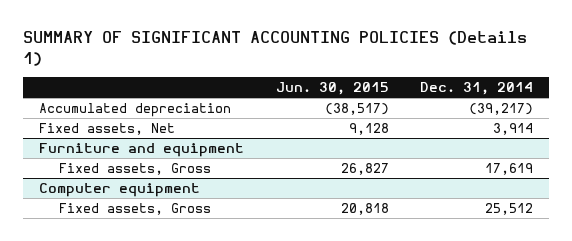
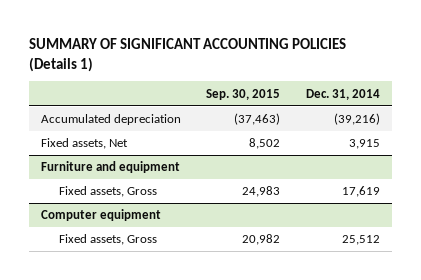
- | Jun. 30, 2015 | Dec. 31, 2014
+ | Sep. 30, 2015 | Dec. 31, 2014
- Accumulated depreciation | (38,517) | (39,217)
- Fixed assets, Net | 9,128 | 3,914
+ Accumulated depreciation | (37,463) | (39,216)
+ Fixed assets, Net | 8,502 | 3,915

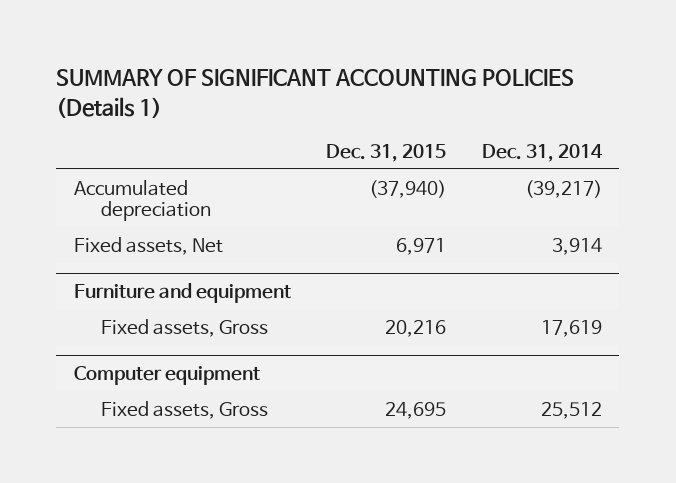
- | Sep. 30, 2015 | Dec. 31, 2014
+ | Dec. 31, 2015 | Dec. 31, 2014
- Accumulated depreciation | (37,463) | (39,216)
- Fixed assets, Net | 8,502 | 3,915
+ Accumulated depreciation | (37,940) | (39,217)
+ Fixed assets, Net | 6,971 | 3,914

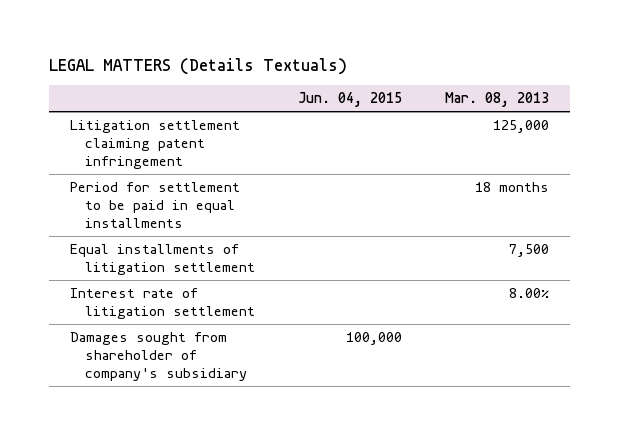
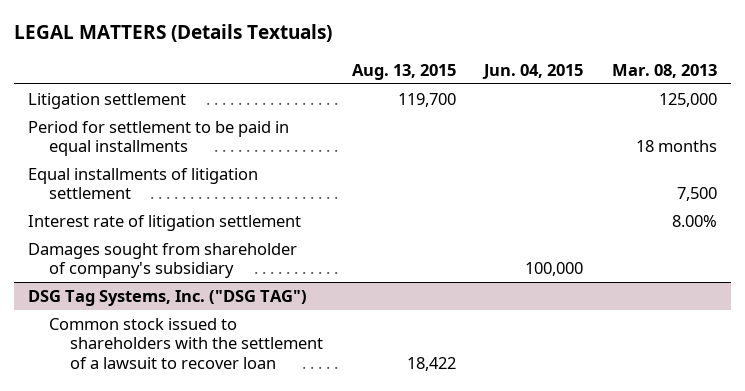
- | Jun. 04, 2015 | Mar. 08, 2013
+ | Aug. 13, 2015 | Jun. 04, 2015 | Mar. 08, 2013
- Litigation settlement claiming patent infringement | | 125,000
+ Litigation settlement | 119,700 | | 125,000
+ DSG Tag Systems, Inc. ("DSG TAG")
+ Common stock issued to shareholders with the settlement of a lawsuit to recover loan | 18,422 | |

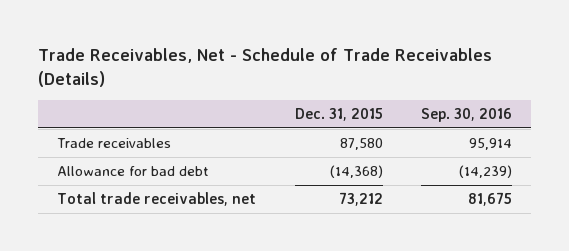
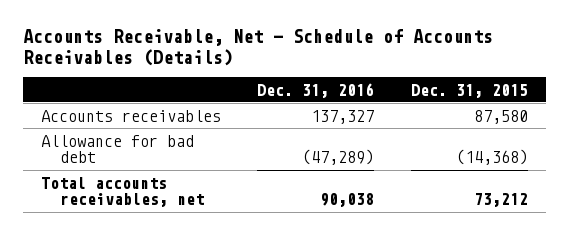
- Trade Receivables, Net - Schedule of Trade Receivables (Details)
+ Accounts Receivable, Net - Schedule of Accounts Receivables (Details)
- | Dec. 31, 2015 | Sep. 30, 2016
+ | Dec. 31, 2016 | Dec. 31, 2015
- Trade receivables | 87,580 | 95,914
+ Accounts receivables | 137,327 | 87,580
- Total trade receivables, net | 73,212 | 81,675
+ Total accounts receivables, net | 90,038 | 73,212

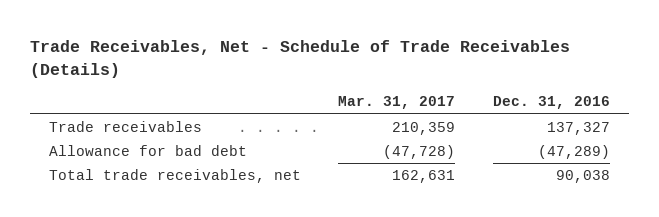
- Accounts Receivable, Net - Schedule of Accounts Receivables (Details)
+ Trade Receivables, Net - Schedule of Trade Receivables (Details)
- | Dec. 31, 2016 | Dec. 31, 2015
+ | Mar. 31, 2017 | Dec. 31, 2016
- Accounts receivables | 137,327 | 87,580
+ Trade receivables | 210,359 | 137,327
- Total accounts receivables, net | 90,038 | 73,212
+ Total trade receivables, net | 162,631 | 90,038

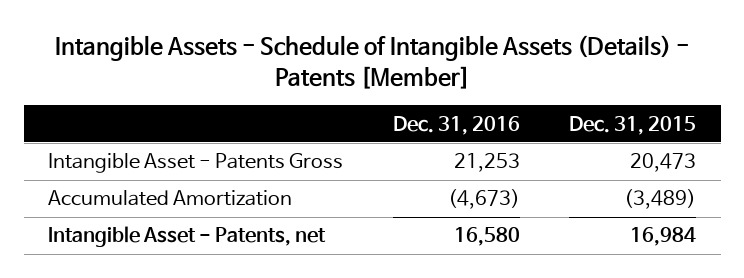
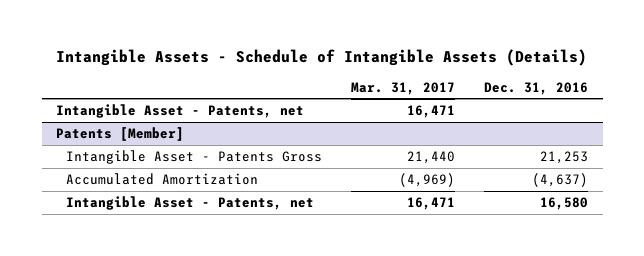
- Intangible Assets - Schedule of Intangible Assets (Details) - Patents [Member]
+ Intangible Assets - Schedule of Intangible Assets (Details)
- | Dec. 31, 2016 | Dec. 31, 2015
+ | Mar. 31, 2017 | Dec. 31, 2016
+ Intangible Asset - Patents, net | 16,471 |
+ Patents [Member]
- Accumulated Amortization | (4,673) | (3,489)
+ Accumulated Amortization | (4,969) | (4,637)

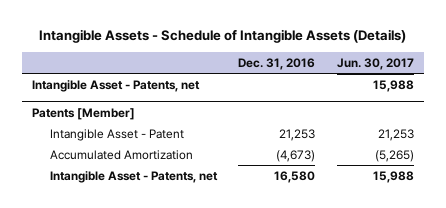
- | Mar. 31, 2017 | Dec. 31, 2016
+ | Dec. 31, 2016 | Jun. 30, 2017
@ Patents [Member]
- Intangible Asset - Patents Gross | 21,440 | 21,253
- Accumulated Amortization | (4,969) | (4,637)
+ Intangible Asset - Patent | 21,253 | 21,253
+ Accumulated Amortization | (4,673) | (5,265)

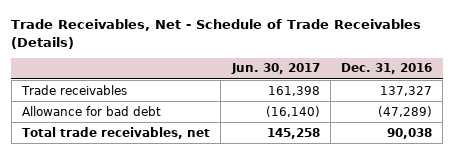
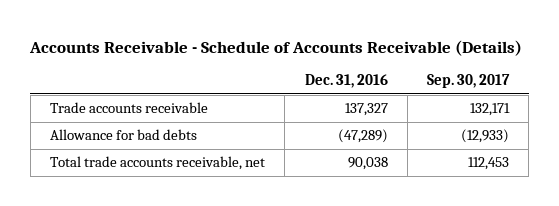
- Trade Receivables, Net - Schedule of Trade Receivables (Details)
+ Accounts Receivable - Schedule of Accounts Receivable (Details)
- | Jun. 30, 2017 | Dec. 31, 2016
+ | Dec. 31, 2016 | Sep. 30, 2017
- Trade receivables | 161,398 | 137,327
- Allowance for bad debt | (16,140) | (47,289)
- Total trade receivables, net | 145,258 | 90,038
+ Trade accounts receivable | 137,327 | 132,171
+ Allowance for bad debts | (47,289) | (12,933)
+ Total trade accounts receivable, net | 90,038 | 112,453

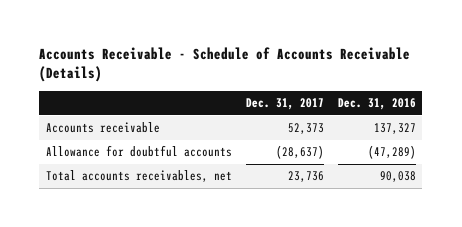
- | Dec. 31, 2016 | Sep. 30, 2017
+ | Dec. 31, 2017 | Dec. 31, 2016
- Trade accounts receivable | 137,327 | 132,171
- Allowance for bad debts | (47,289) | (12,933)
- Total trade accounts receivable, net | 90,038 | 112,453
+ Accounts receivable | 52,373 | 137,327
+ Allowance for doubtful accounts | (28,637) | (47,289)
+ Total accounts receivables, net | 23,736 | 90,038

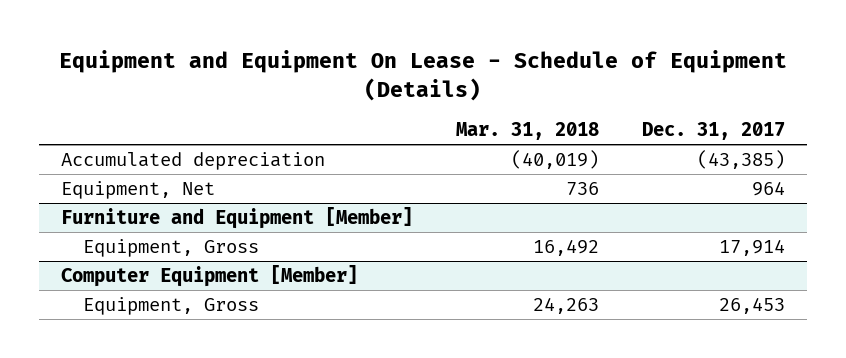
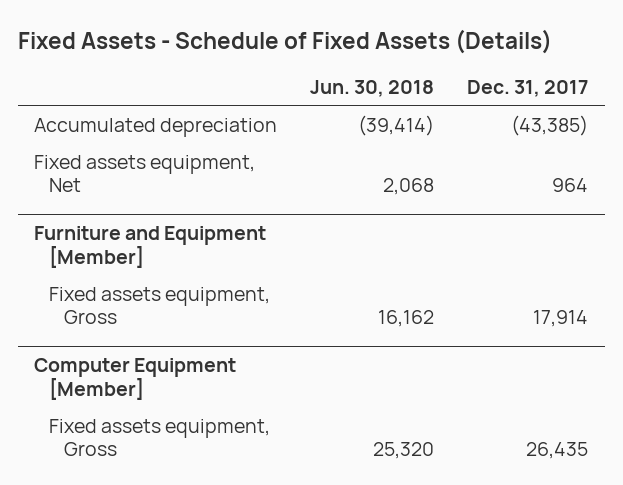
- Equipment and Equipment On Lease - Schedule of Equipment (Details)
+ Fixed Assets - Schedule of Fixed Assets (Details)
- | Mar. 31, 2018 | Dec. 31, 2017
+ | Jun. 30, 2018 | Dec. 31, 2017
- Equipment, Net | 736 | 964
+ Fixed assets equipment, Net | 2,068 | 964
@ Furniture and Equipment [Member]
- Equipment, Gross | 16,492 | 17,914
+ Fixed assets equipment, Gross | 16,162 | 17,914
@ Computer Equipment [Member]
- Equipment, Gross | 24,263 | 26,453
+ Fixed assets equipment, Gross | 25,320 | 26,435

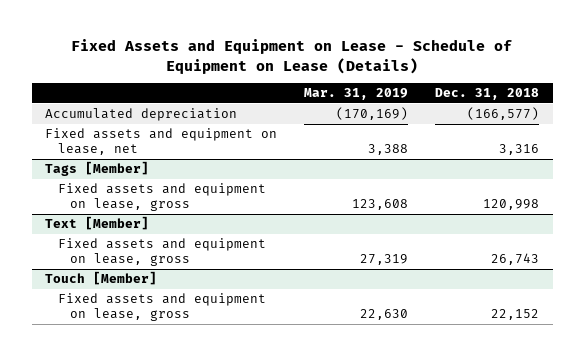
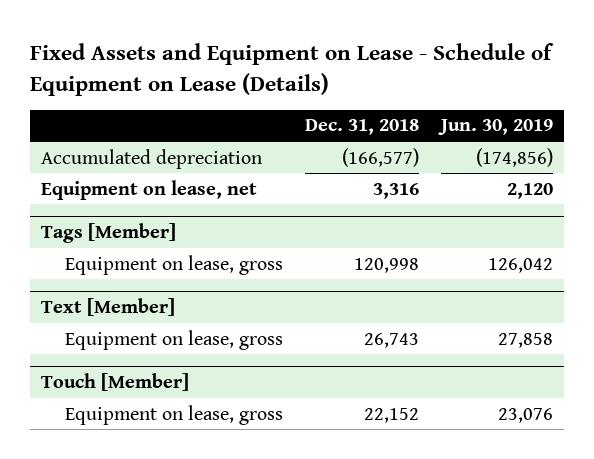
- | Mar. 31, 2019 | Dec. 31, 2018
+ | Dec. 31, 2018 | Jun. 30, 2019
- Fixed assets and equipment on lease, net | 3,388 | 3,316
+ Equipment on lease, net | 3,316 | 2,120
@ Tags [Member]
- Fixed assets and equipment on lease, gross | 123,608 | 120,998
+ Equipment on lease, gross | 120,998 | 126,042
@ Text [Member]
- Fixed assets and equipment on lease, gross | 27,319 | 26,743
+ Equipment on lease, gross | 26,743 | 27,858
@ Touch [Member]
- Fixed assets and equipment on lease, gross | 22,630 | 22,152
+ Equipment on lease, gross | 22,152 | 23,076

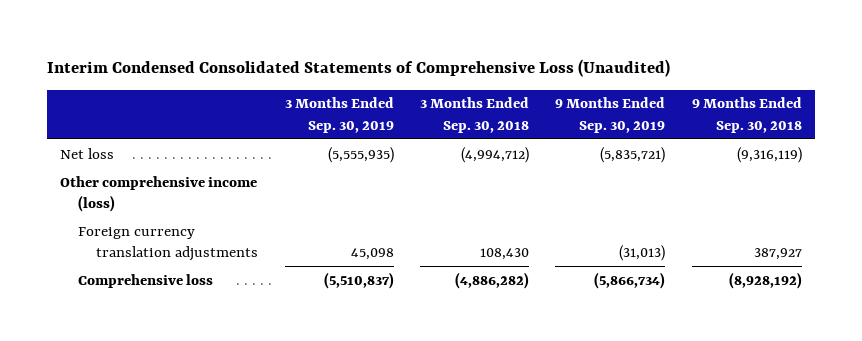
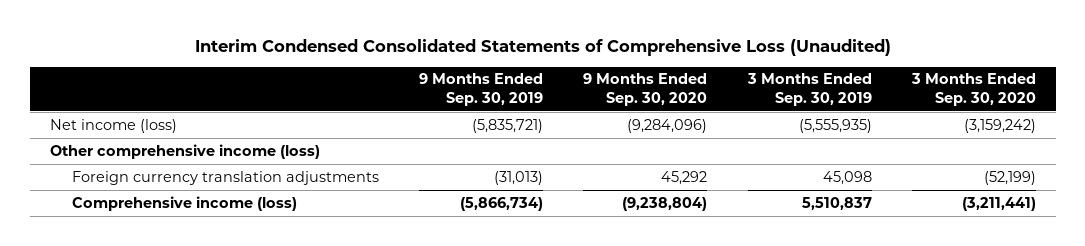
- | 3 Months Ended Sep. 30, 2019 | 3 Months Ended Sep. 30, 2018 | 9 Months Ended Sep. 30, 2019 | 9 Months Ended Sep. 30, 2018
+ | 9 Months Ended Sep. 30, 2019 | 9 Months Ended Sep. 30, 2020 | 3 Months Ended Sep. 30, 2019 | 3 Months Ended Sep. 30, 2020
- Net loss | (5,555,935) | (4,994,712) | (5,835,721) | (9,316,119)
+ Net income (loss) | (5,835,721) | (9,284,096) | (5,555,935) | (3,159,242)
- Comprehensive loss | (5,510,837) | (4,886,282) | (5,866,734) | (8,928,192)
+ Comprehensive income (loss) | (5,866,734) | (9,238,804) | 5,510,837 | (3,211,441)

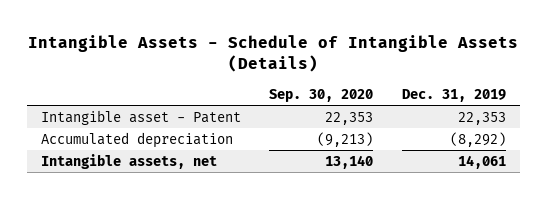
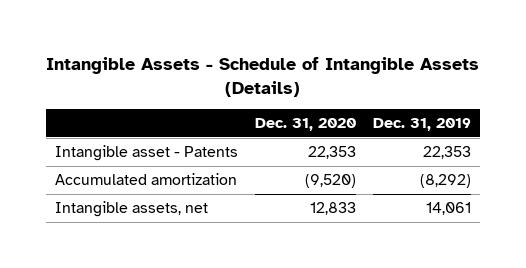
- | Sep. 30, 2020 | Dec. 31, 2019
+ | Dec. 31, 2020 | Dec. 31, 2019
- Intangible asset - Patent | 22,353 | 22,353
- Accumulated depreciation | (9,213) | (8,292)
+ Intangible asset - Patents | 22,353 | 22,353
+ Accumulated amortization | (9,520) | (8,292)

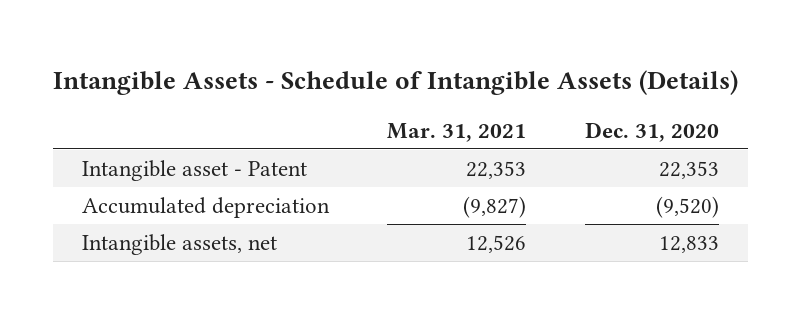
- | Dec. 31, 2020 | Dec. 31, 2019
+ | Mar. 31, 2021 | Dec. 31, 2020
- Intangible asset - Patents | 22,353 | 22,353
- Accumulated amortization | (9,520) | (8,292)
+ Intangible asset - Patent | 22,353 | 22,353
+ Accumulated depreciation | (9,827) | (9,520)

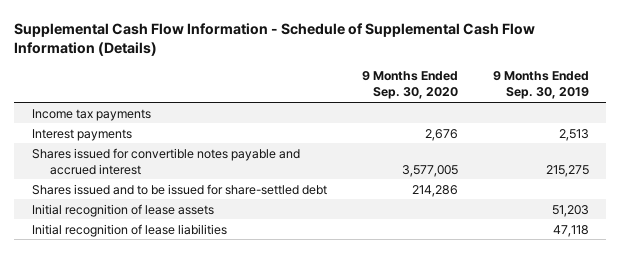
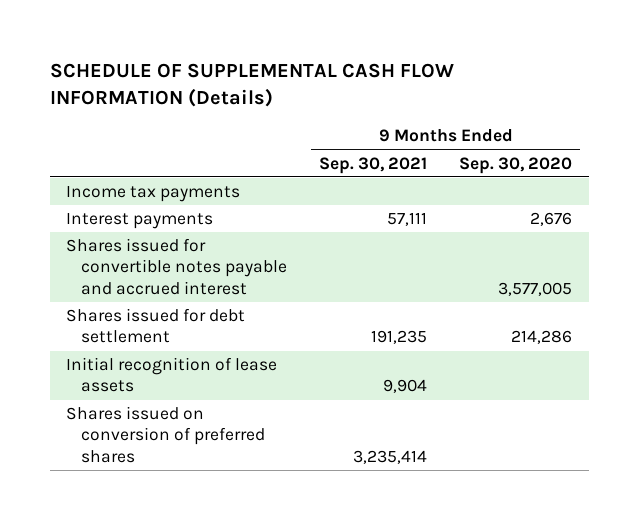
- Supplemental Cash Flow Information - Schedule of Supplemental Cash Flow Information (Details)
+ SCHEDULE OF SUPPLEMENTAL CASH FLOW INFORMATION (Details)
- | 9 Months Ended Sep. 30, 2020 | 9 Months Ended Sep. 30, 2019
+ | 9 Months Ended Sep. 30, 2021 | 9 Months Ended Sep. 30, 2020
- Shares issued and to be issued for share-settled debt | 214,286 |
+ Shares issued for debt settlement | 191,235 | 214,286
- Initial recognition of lease liabilities | | 47,118
+ Shares issued on conversion of preferred shares | 3,235,414 |

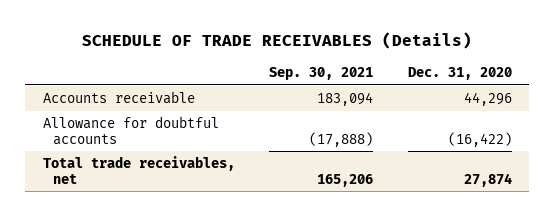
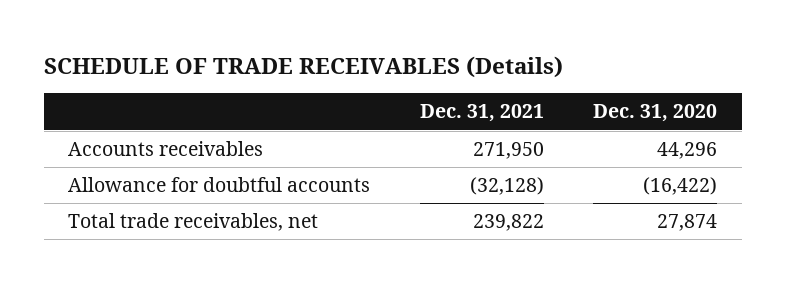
- | Sep. 30, 2021 | Dec. 31, 2020
+ | Dec. 31, 2021 | Dec. 31, 2020
- Accounts receivable | 183,094 | 44,296
+ Accounts receivables | 271,950 | 44,296

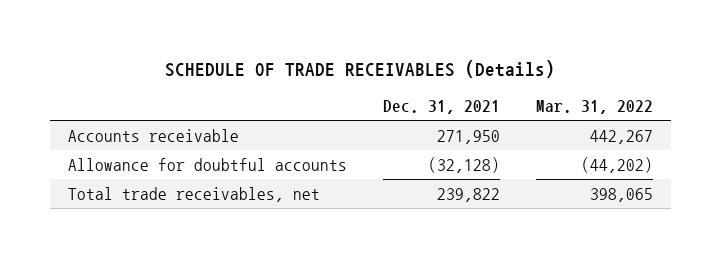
- | Dec. 31, 2021 | Dec. 31, 2020
+ | Dec. 31, 2021 | Mar. 31, 2022
- Accounts receivables | 271,950 | 44,296
+ Accounts receivable | 271,950 | 442,267

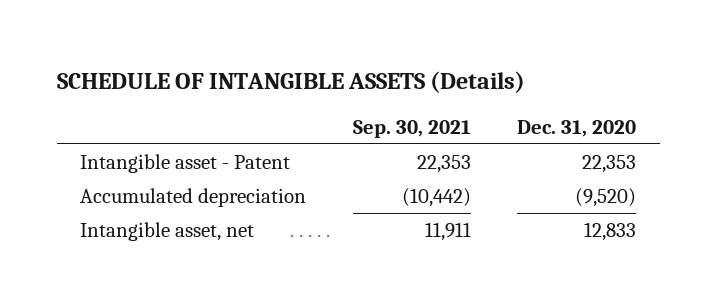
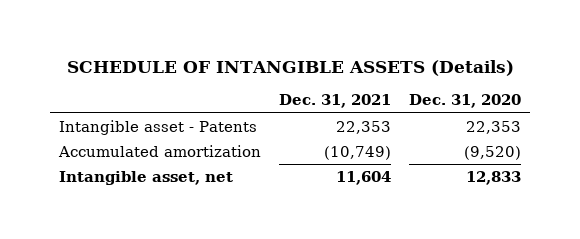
- | Sep. 30, 2021 | Dec. 31, 2020
+ | Dec. 31, 2021 | Dec. 31, 2020
- Intangible asset - Patent | 22,353 | 22,353
- Accumulated depreciation | (10,442) | (9,520)
+ Intangible asset - Patents | 22,353 | 22,353
+ Accumulated amortization | (10,749) | (9,520)

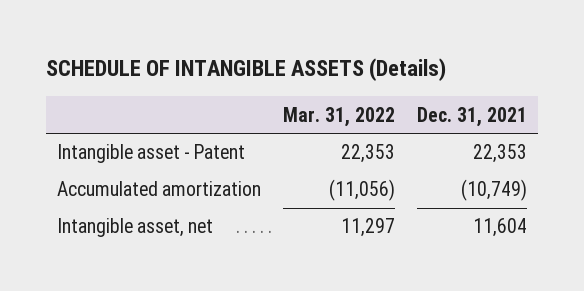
- | Dec. 31, 2021 | Dec. 31, 2020
+ | Mar. 31, 2022 | Dec. 31, 2021
- Intangible asset - Patents | 22,353 | 22,353
+ Intangible asset - Patent | 22,353 | 22,353

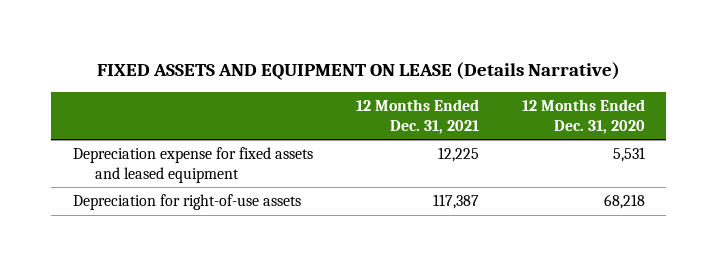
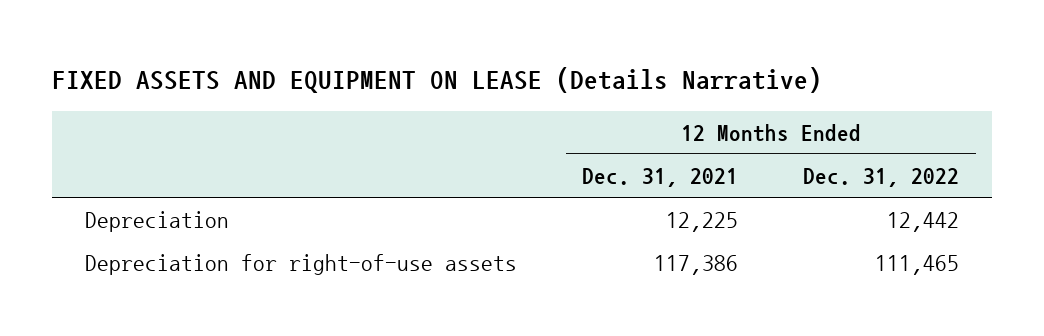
- | 12 Months Ended Dec. 31, 2021 | 12 Months Ended Dec. 31, 2020
+ | 12 Months Ended Dec. 31, 2021 | 12 Months Ended Dec. 31, 2022
- Depreciation expense for fixed assets and leased equipment | 12,225 | 5,531
- Depreciation for right-of-use assets | 117,387 | 68,218
+ Depreciation | 12,225 | 12,442
+ Depreciation for right-of-use assets | 117,386 | 111,465

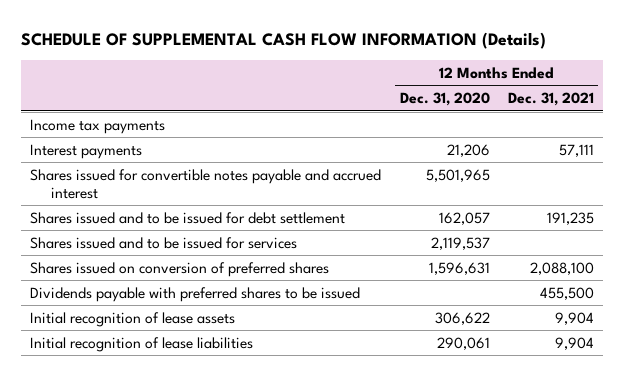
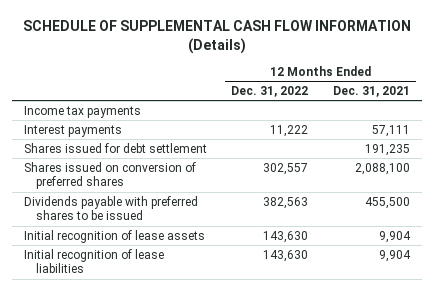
- | 12 Months Ended Dec. 31, 2020 | 12 Months Ended Dec. 31, 2021
+ | 12 Months Ended Dec. 31, 2022 | 12 Months Ended Dec. 31, 2021
- Shares issued for convertible notes payable and accrued interest | 5,501,965 |
- Shares issued and to be issued for debt settlement | 162,057 | 191,235
- Shares issued and to be issued for services | 2,119,537 |
+ Shares issued for debt settlement | | 191,235

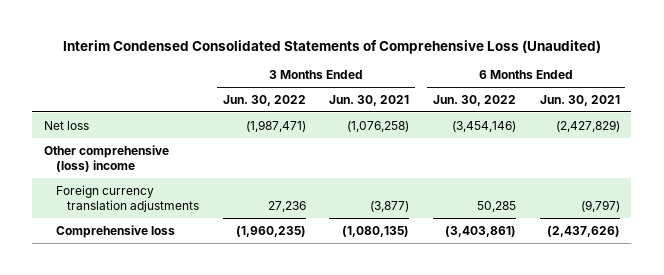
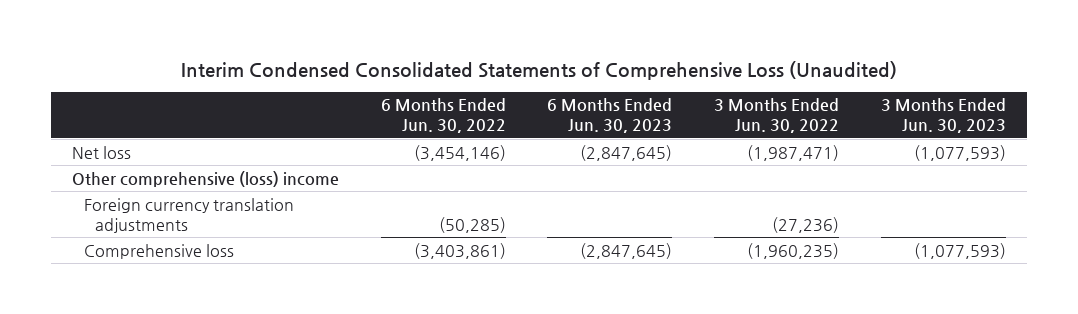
- | 3 Months Ended Jun. 30, 2022 | 3 Months Ended Jun. 30, 2021 | 6 Months Ended Jun. 30, 2022 | 6 Months Ended Jun. 30, 2021
+ | 6 Months Ended Jun. 30, 2022 | 6 Months Ended Jun. 30, 2023 | 3 Months Ended Jun. 30, 2022 | 3 Months Ended Jun. 30, 2023
- Foreign currency translation adjustments | 27,236 | (3,877) | 50,285 | (9,797)
+ Foreign currency translation adjustments | (50,285) | | (27,236) |

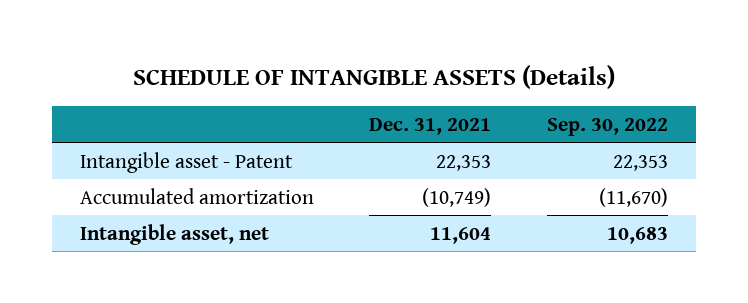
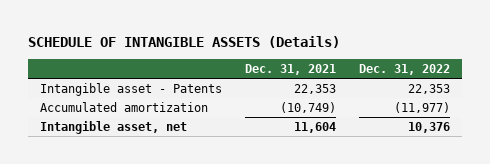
- | Dec. 31, 2021 | Sep. 30, 2022
+ | Dec. 31, 2021 | Dec. 31, 2022
- Intangible asset - Patent | 22,353 | 22,353
+ Intangible asset - Patents | 22,353 | 22,353

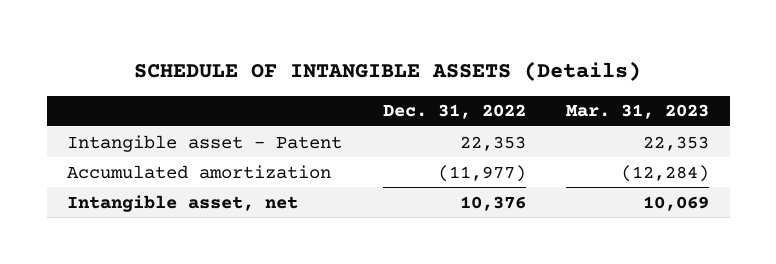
- | Dec. 31, 2021 | Dec. 31, 2022
+ | Dec. 31, 2022 | Mar. 31, 2023
- Intangible asset - Patents | 22,353 | 22,353
+ Intangible asset - Patent | 22,353 | 22,353

